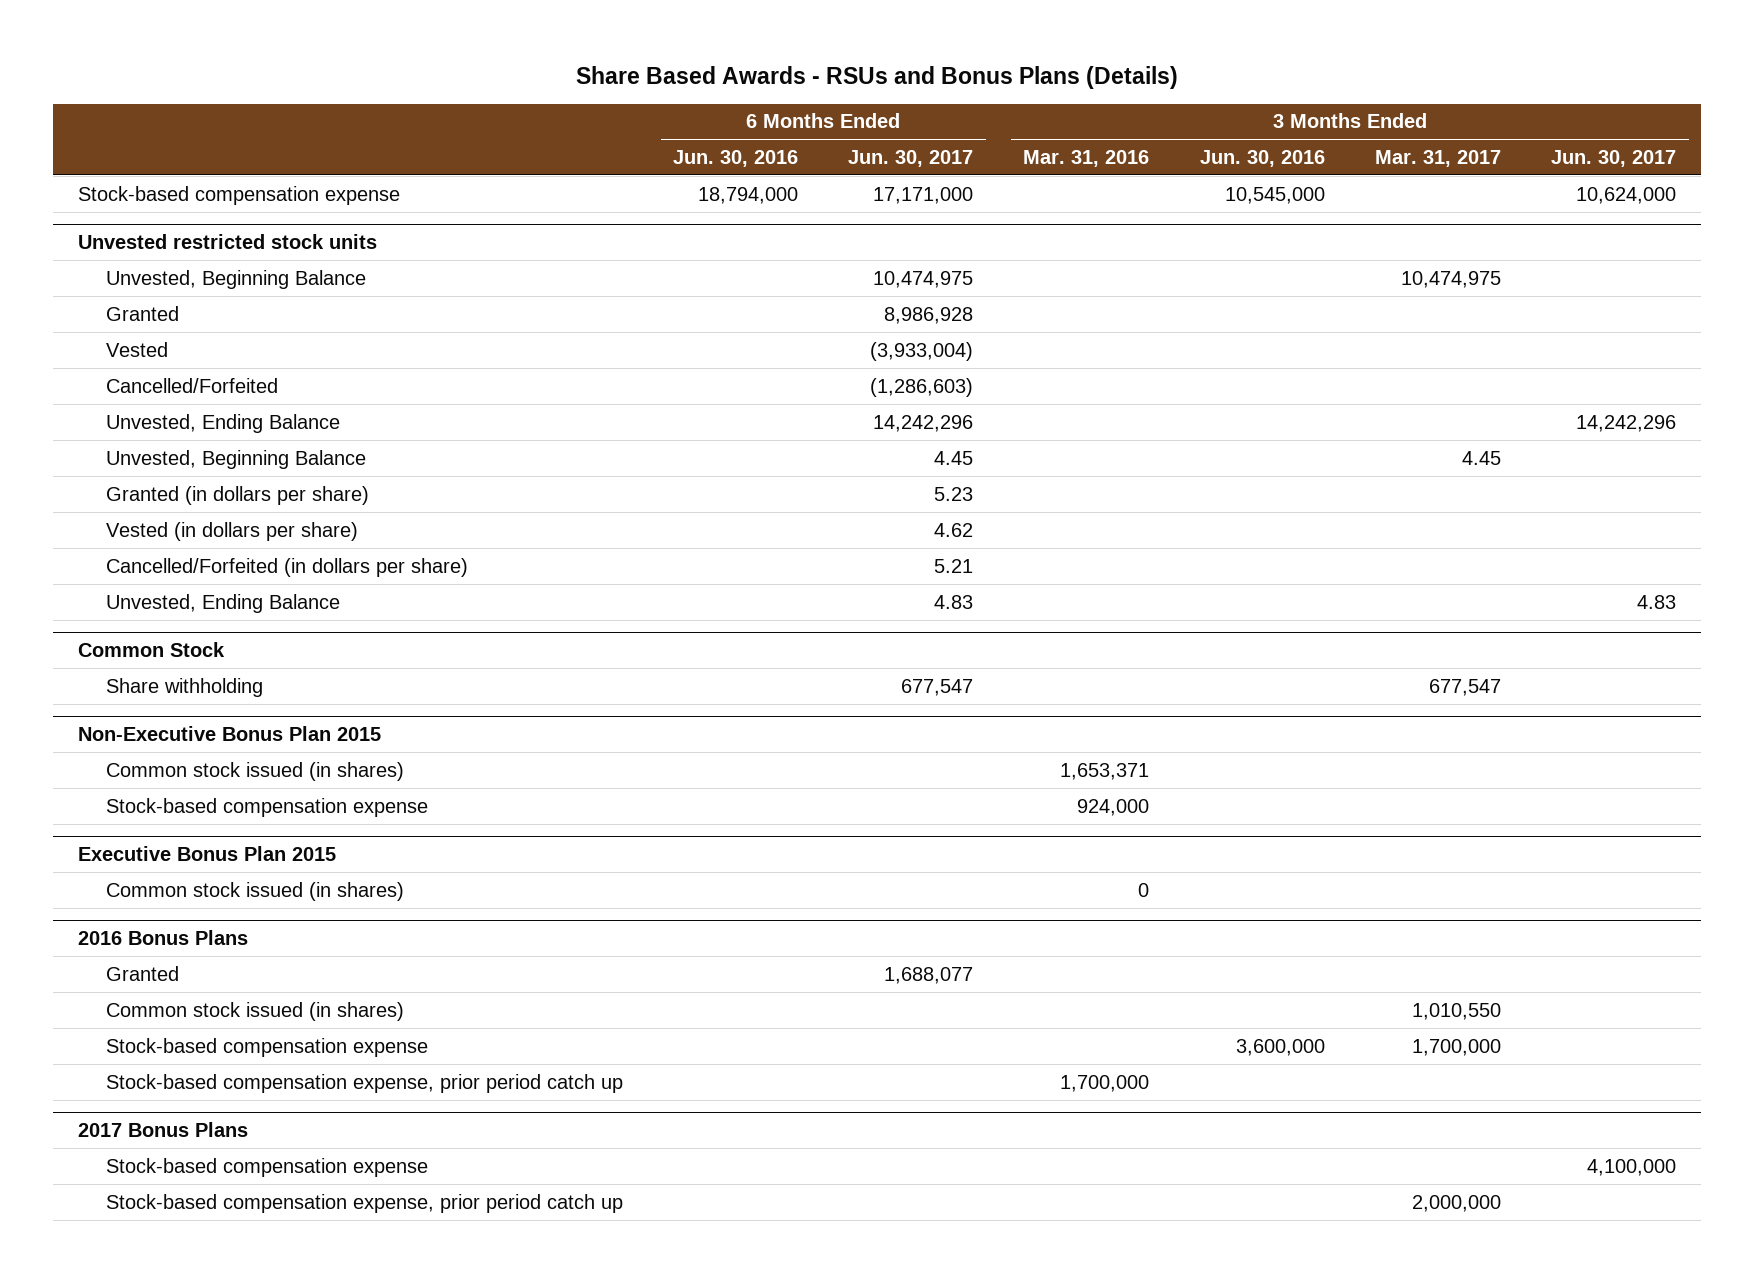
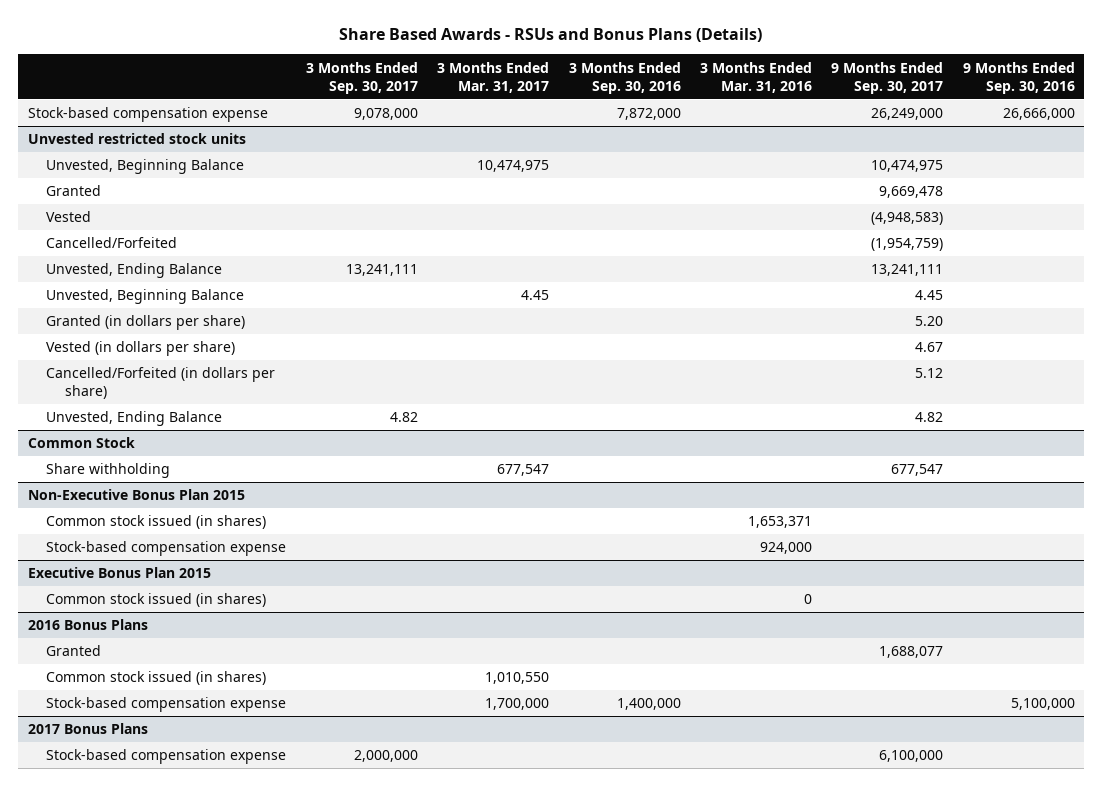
- | 6 Months Ended Jun. 30, 2016 | 6 Months Ended Jun. 30, 2017 | 3 Months Ended Mar. 31, 2016 | 3 Months Ended Jun. 30, 2016 | 3 Months Ended Mar. 31, 2017 | 3 Months Ended Jun. 30, 2017
+ | 3 Months Ended Sep. 30, 2017 | 3 Months Ended Mar. 31, 2017 | 3 Months Ended Sep. 30, 2016 | 3 Months Ended Mar. 31, 2016 | 9 Months Ended Sep. 30, 2017 | 9 Months Ended Sep. 30, 2016
@ 2016 Bonus Plans
- Stock-based compensation expense, prior period catch up | | | 1,700,000 | | |
@ 2017 Bonus Plans
- Stock-based compensation expense, prior period catch up | | | | | 2,000,000 |

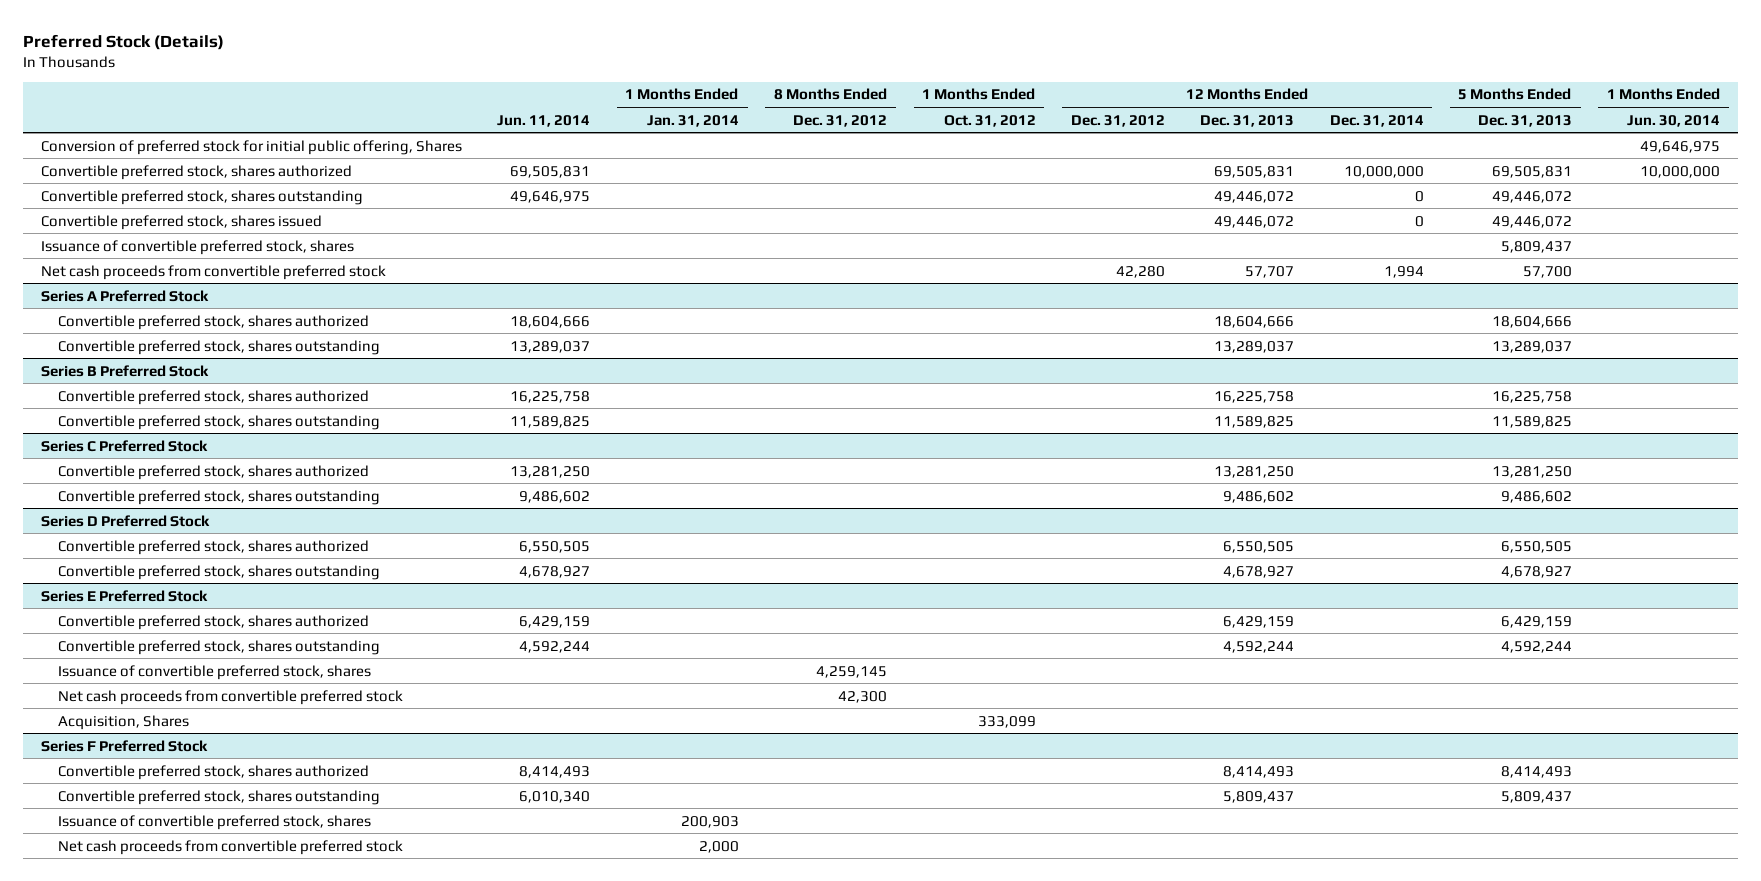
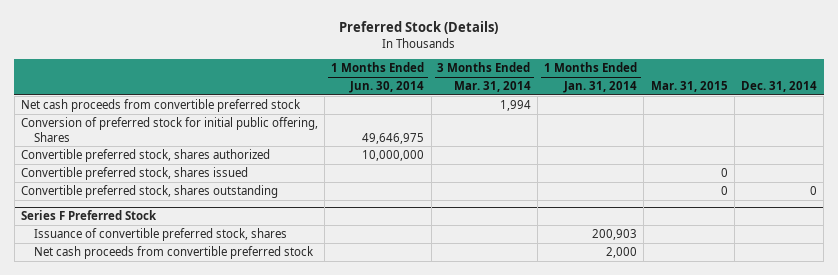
- | Jun. 11, 2014 | 1 Months Ended Jan. 31, 2014 | 8 Months Ended Dec. 31, 2012 | 1 Months Ended Oct. 31, 2012 | 12 Months Ended Dec. 31, 2012 | 12 Months Ended Dec. 31, 2013 | 12 Months Ended Dec. 31, 2014 | 5 Months Ended Dec. 31, 2013 | 1 Months Ended Jun. 30, 2014
+ | 1 Months Ended Jun. 30, 2014 | 3 Months Ended Mar. 31, 2014 | 1 Months Ended Jan. 31, 2014 | Mar. 31, 2015 | Dec. 31, 2014
moved up: Net cash proceeds from convertible preferred stock | | 1,994 | | |
- Issuance of convertible preferred stock, shares | | | | | | | | 5,809,437 |
- Series A Preferred Stock
- Convertible preferred stock, shares authorized | 18,604,666 | | | | | 18,604,666 | | 18,604,666 |
- Convertible preferred stock, shares outstanding | 13,289,037 | | | | | 13,289,037 | | 13,289,037 |
- Series B Preferred Stock
- Convertible preferred stock, shares authorized | 16,225,758 | | | | | 16,225,758 | | 16,225,758 |
- Convertible preferred stock, shares outstanding | 11,589,825 | | | | | 11,589,825 | | 11,589,825 |
- Series C Preferred Stock
- Convertible preferred stock, shares authorized | 13,281,250 | | | | | 13,281,250 | | 13,281,250 |
- Convertible preferred stock, shares outstanding | 9,486,602 | | | | | 9,486,602 | | 9,486,602 |
- Series D Preferred Stock
- Convertible preferred stock, shares authorized | 6,550,505 | | | | | 6,550,505 | | 6,550,505 |
- Convertible preferred stock, shares outstanding | 4,678,927 | | | | | 4,678,927 | | 4,678,927 |
- Series E Preferred Stock
- Convertible preferred stock, shares authorized | 6,429,159 | | | | | 6,429,159 | | 6,429,159 |
- Convertible preferred stock, shares outstanding | 4,592,244 | | | | | 4,592,244 | | 4,592,244 |
- Issuance of convertible preferred stock, shares | | | 4,259,145 | | | | | |
- Net cash proceeds from convertible preferred stock | | | 42,300 | | | | | |
- Acquisition, Shares | | | | 333,099 | | | | |
moved down: Convertible preferred stock, shares outstanding | | | | 0 | 0
@ Series F Preferred Stock
- Convertible preferred stock, shares authorized | 8,414,493 | | | | | 8,414,493 | | 8,414,493 |
- Convertible preferred stock, shares outstanding | 6,010,340 | | | | | 5,809,437 | | 5,809,437 |

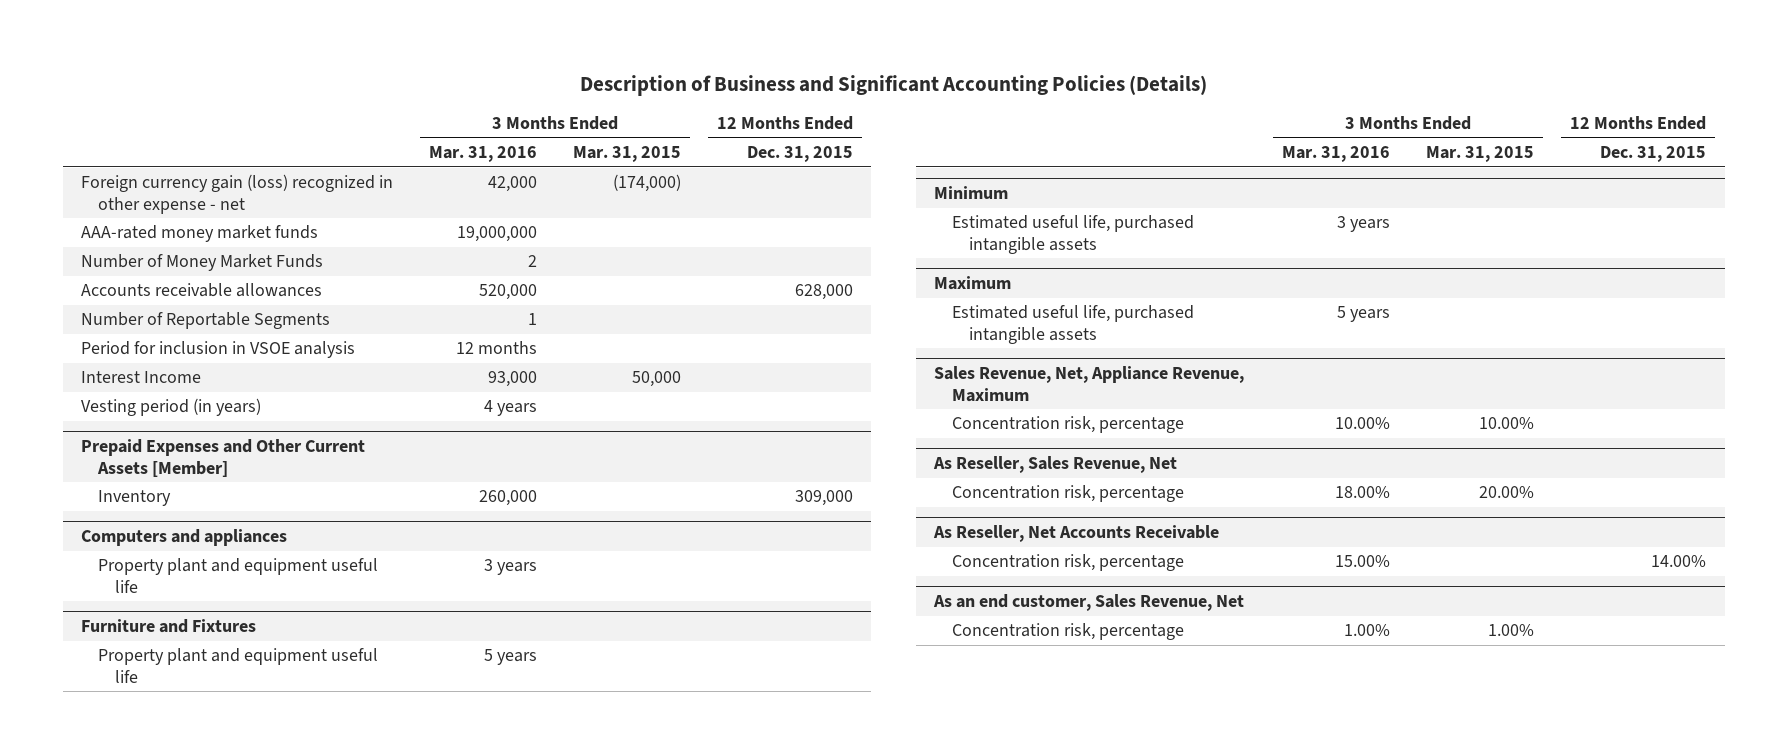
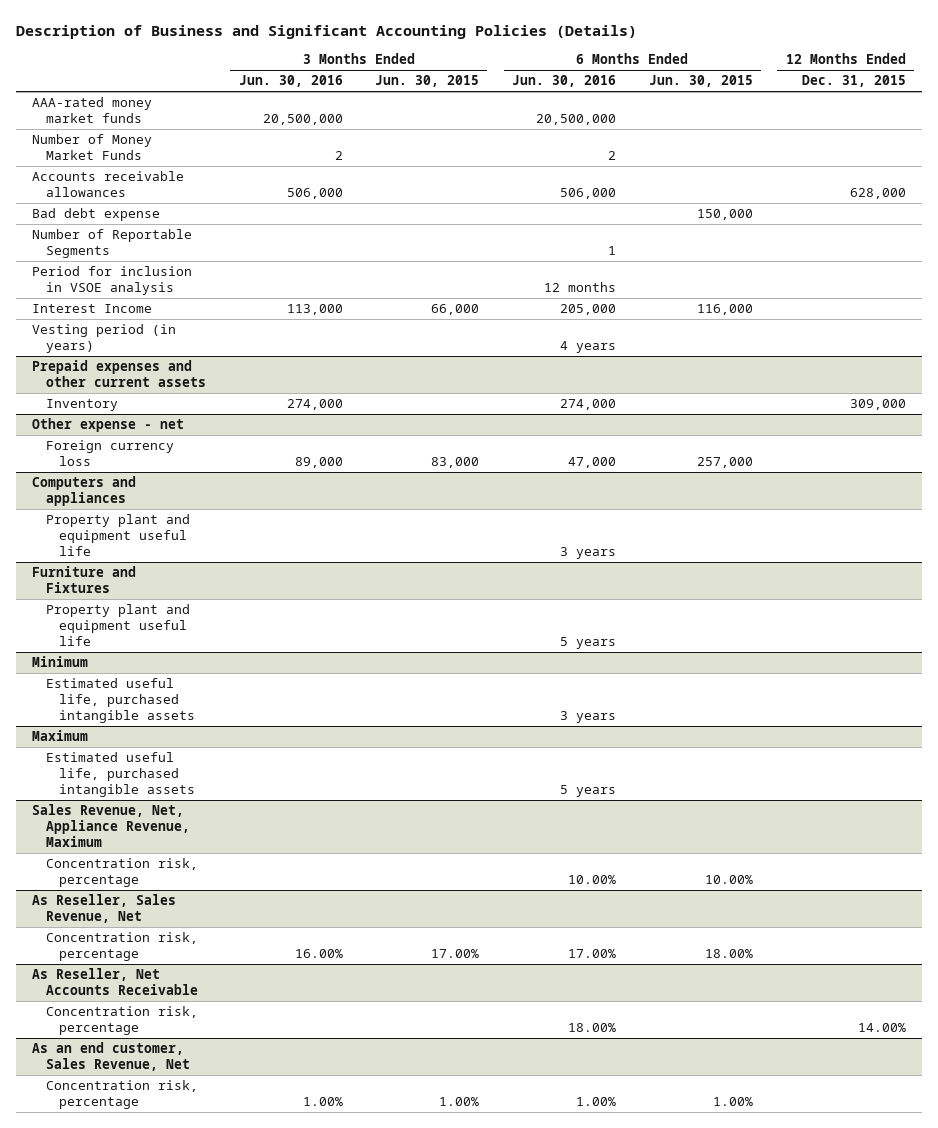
- | 3 Months Ended Mar. 31, 2016 | 3 Months Ended Mar. 31, 2015 | 12 Months Ended Dec. 31, 2015
+ | 3 Months Ended Jun. 30, 2016 | 3 Months Ended Jun. 30, 2015 | 6 Months Ended Jun. 30, 2016 | 6 Months Ended Jun. 30, 2015 | 12 Months Ended Dec. 31, 2015
- Foreign currency gain (loss) recognized in other expense - net | 42,000 | (174,000) |
+ Bad debt expense | | | | 150,000 |
- Prepaid Expenses and Other Current Assets [Member]
+ Prepaid expenses and other current assets
+ Other expense - net
+ Foreign currency loss | 89,000 | 83,000 | 47,000 | 257,000 |

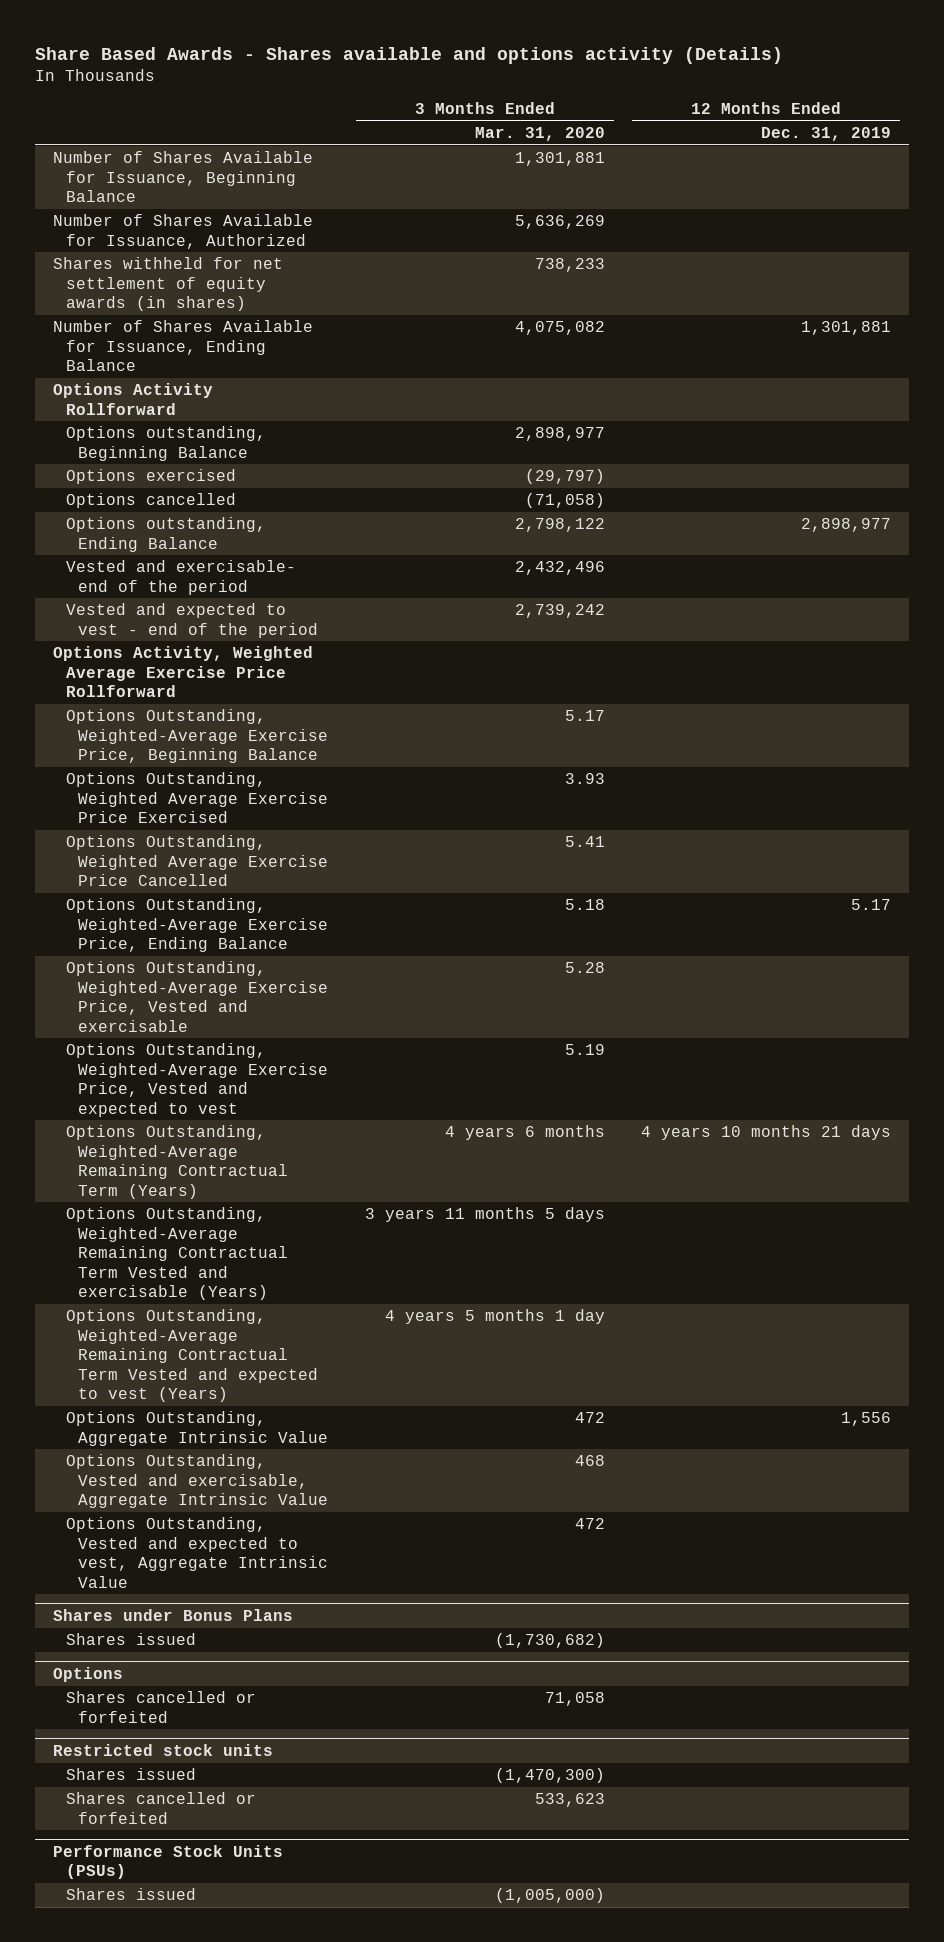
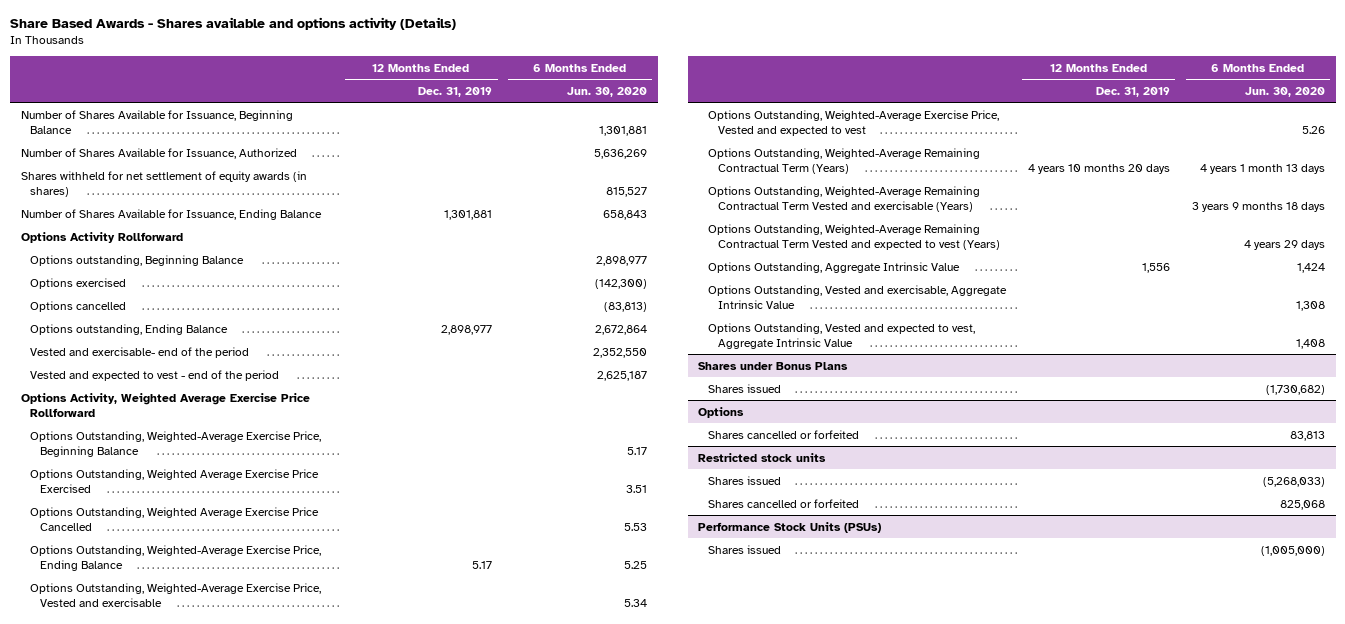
- | 3 Months Ended Mar. 31, 2020 | 12 Months Ended Dec. 31, 2019
+ | 12 Months Ended Dec. 31, 2019 | 6 Months Ended Jun. 30, 2020
- Options Outstanding, Weighted-Average Remaining Contractual Term (Years) | 4 years 6 months | 4 years 10 months 21 days
+ Options Outstanding, Weighted-Average Remaining Contractual Term (Years) | 4 years 10 months 20 days | 4 years 1 month 13 days

